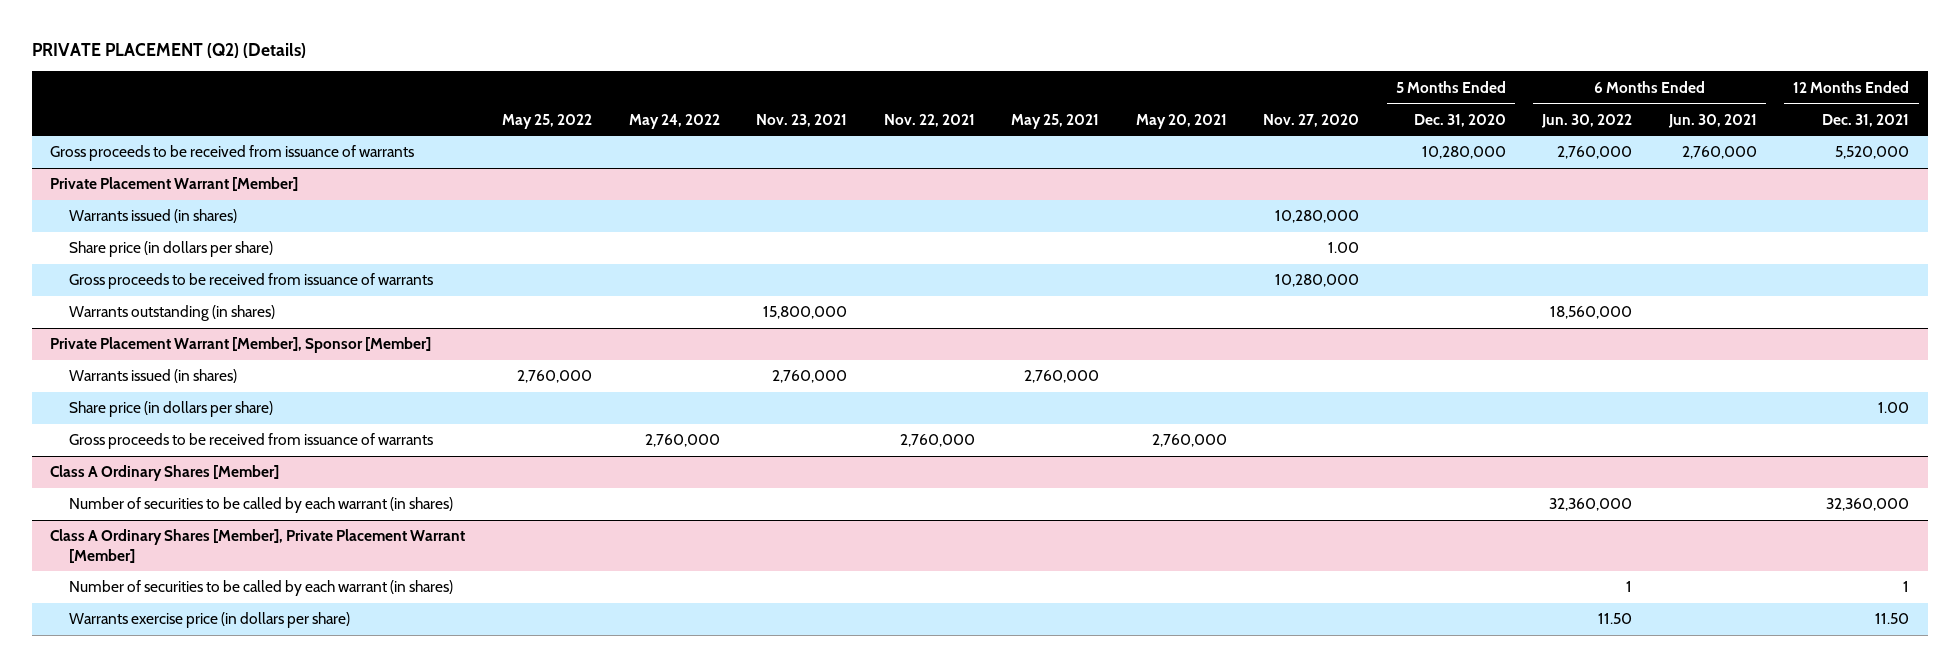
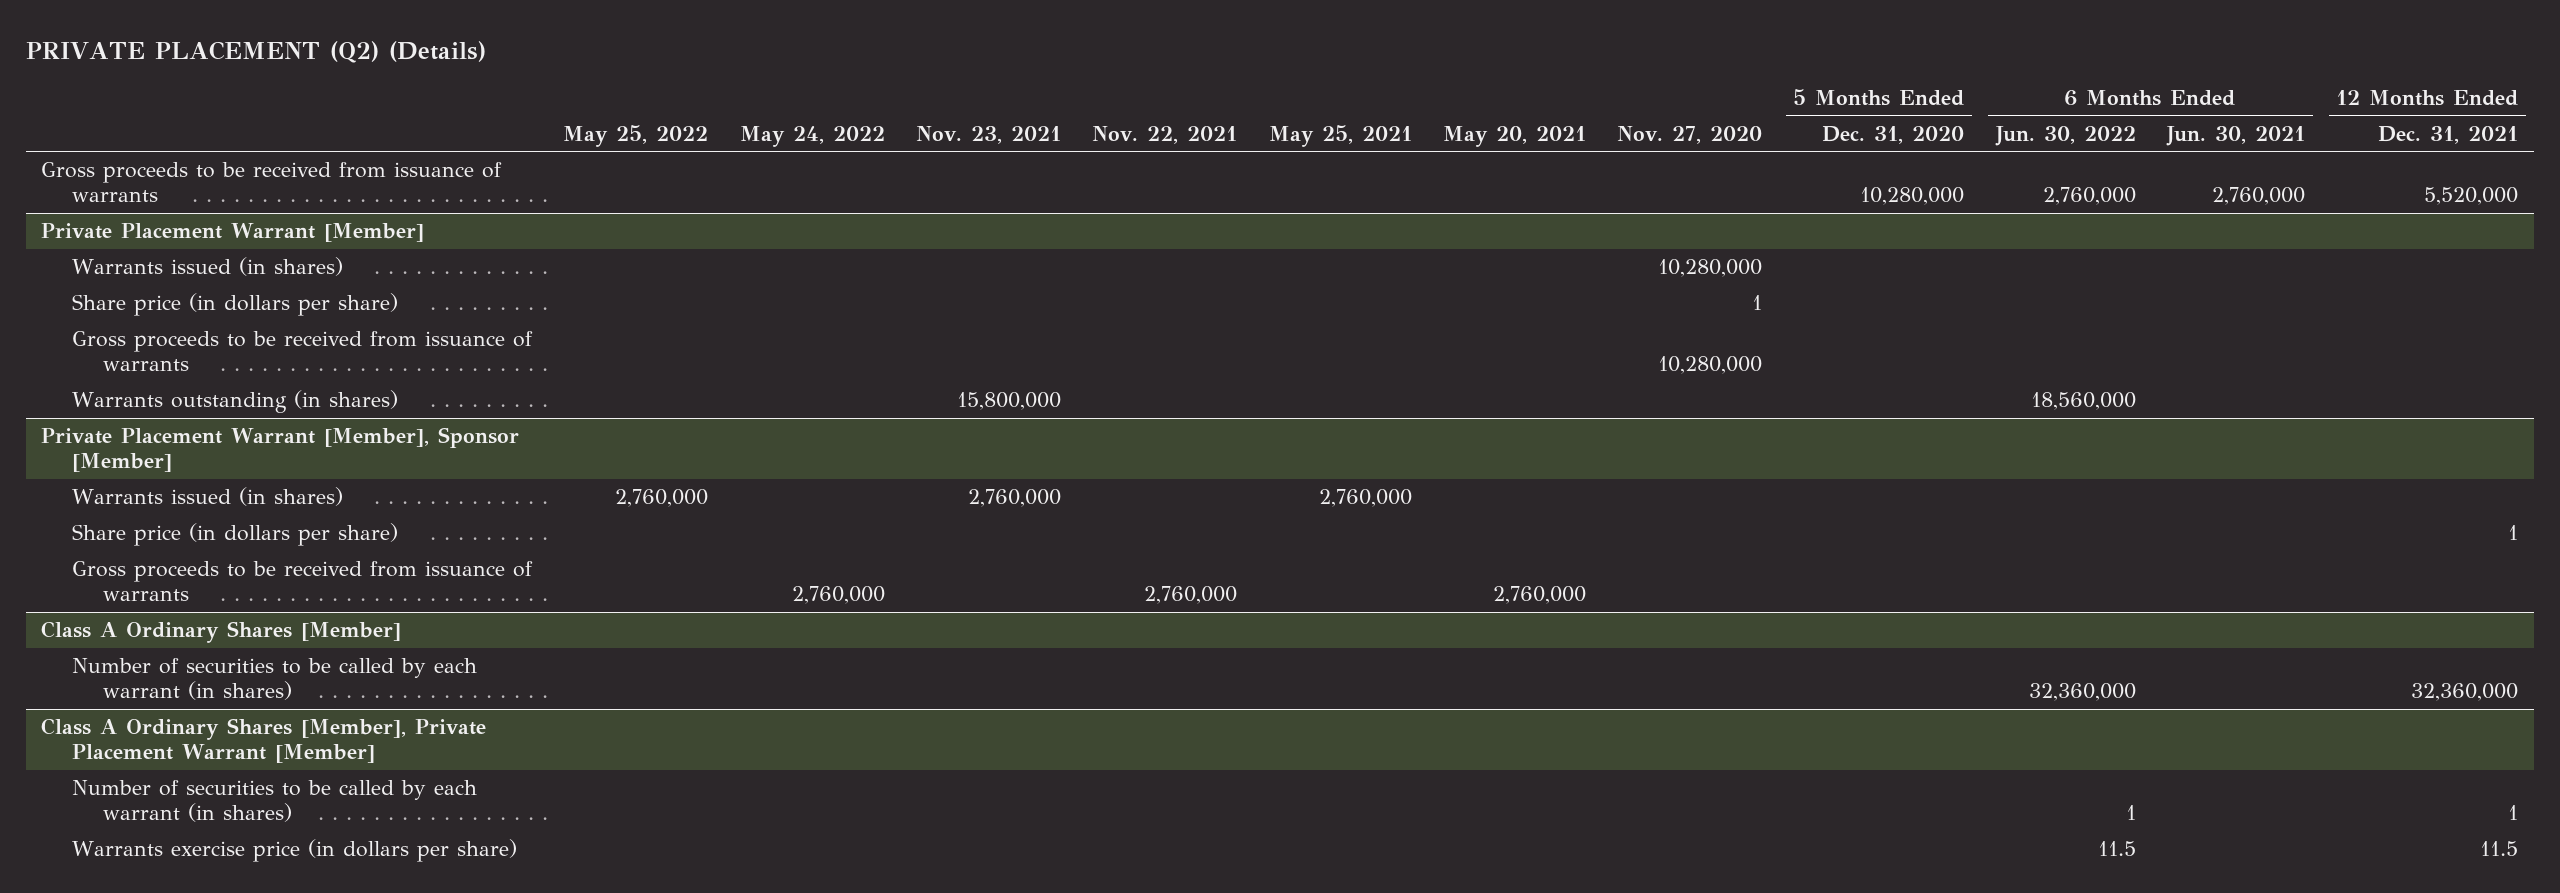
@ Private Placement Warrant [Member]
- Share price (in dollars per share) | | | | | | | 1.00 | | | |
+ Share price (in dollars per share) | | | | | | | 1 | | | |
@ Private Placement Warrant [Member], Sponsor [Member]
- Share price (in dollars per share) | | | | | | | | | | | 1.00
+ Share price (in dollars per share) | | | | | | | | | | | 1
@ Class A Ordinary Shares [Member], Private Placement Warrant [Member]
- Warrants exercise price (in dollars per share) | | | | | | | | | 11.50 | | 11.50
+ Warrants exercise price (in dollars per share) | | | | | | | | | 11.5 | | 11.5

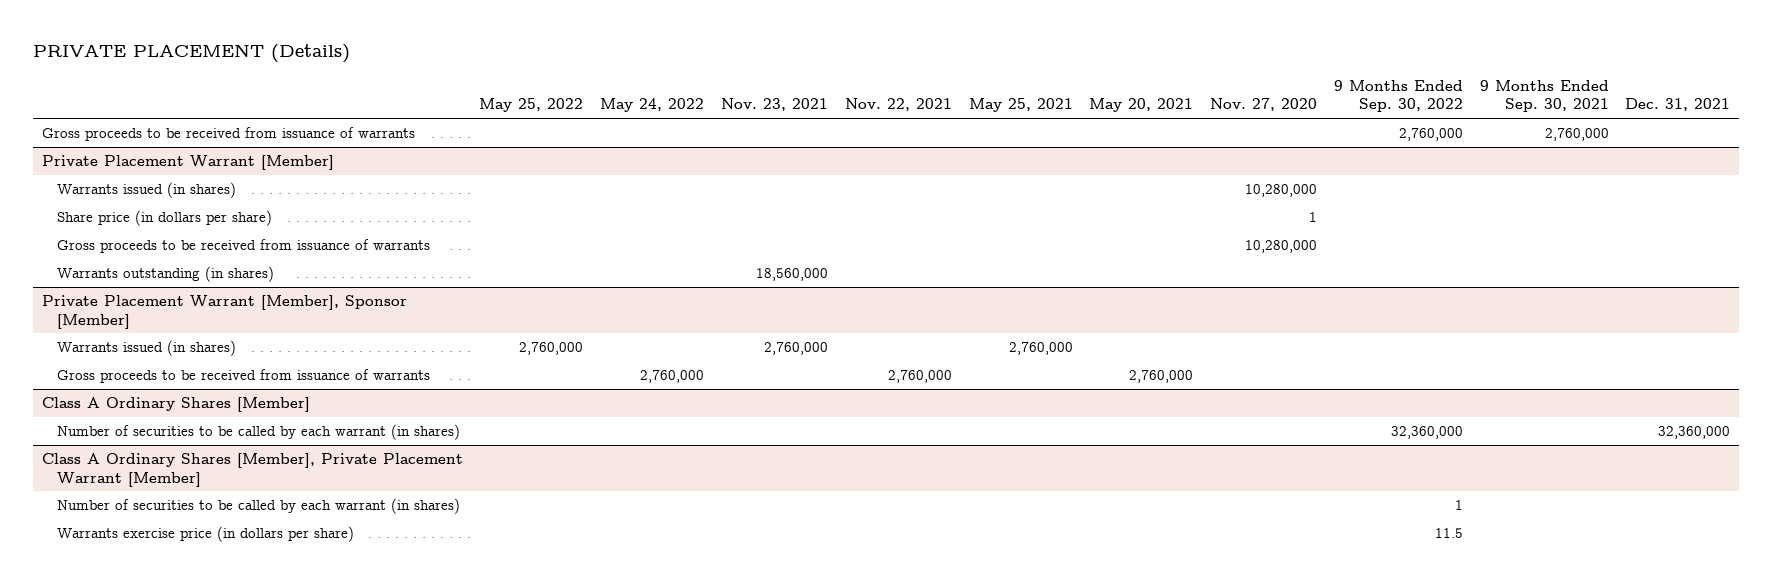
- PRIVATE PLACEMENT (Q2) (Details)
+ PRIVATE PLACEMENT (Details)
- | May 25, 2022 | May 24, 2022 | Nov. 23, 2021 | Nov. 22, 2021 | May 25, 2021 | May 20, 2021 | Nov. 27, 2020 | 5 Months Ended Dec. 31, 2020 | 6 Months Ended Jun. 30, 2022 | 6 Months Ended Jun. 30, 2021 | 12 Months Ended Dec. 31, 2021
+ | May 25, 2022 | May 24, 2022 | Nov. 23, 2021 | Nov. 22, 2021 | May 25, 2021 | May 20, 2021 | Nov. 27, 2020 | 9 Months Ended Sep. 30, 2022 | 9 Months Ended Sep. 30, 2021 | Dec. 31, 2021
@ Private Placement Warrant [Member]
- Warrants outstanding (in shares) | | | 15,800,000 | | | | | | 18,560,000 | |
+ Warrants outstanding (in shares) | | | 18,560,000 | | | | | | |
@ Private Placement Warrant [Member], Sponsor [Member]
- Share price (in dollars per share) | | | | | | | | | | | 1

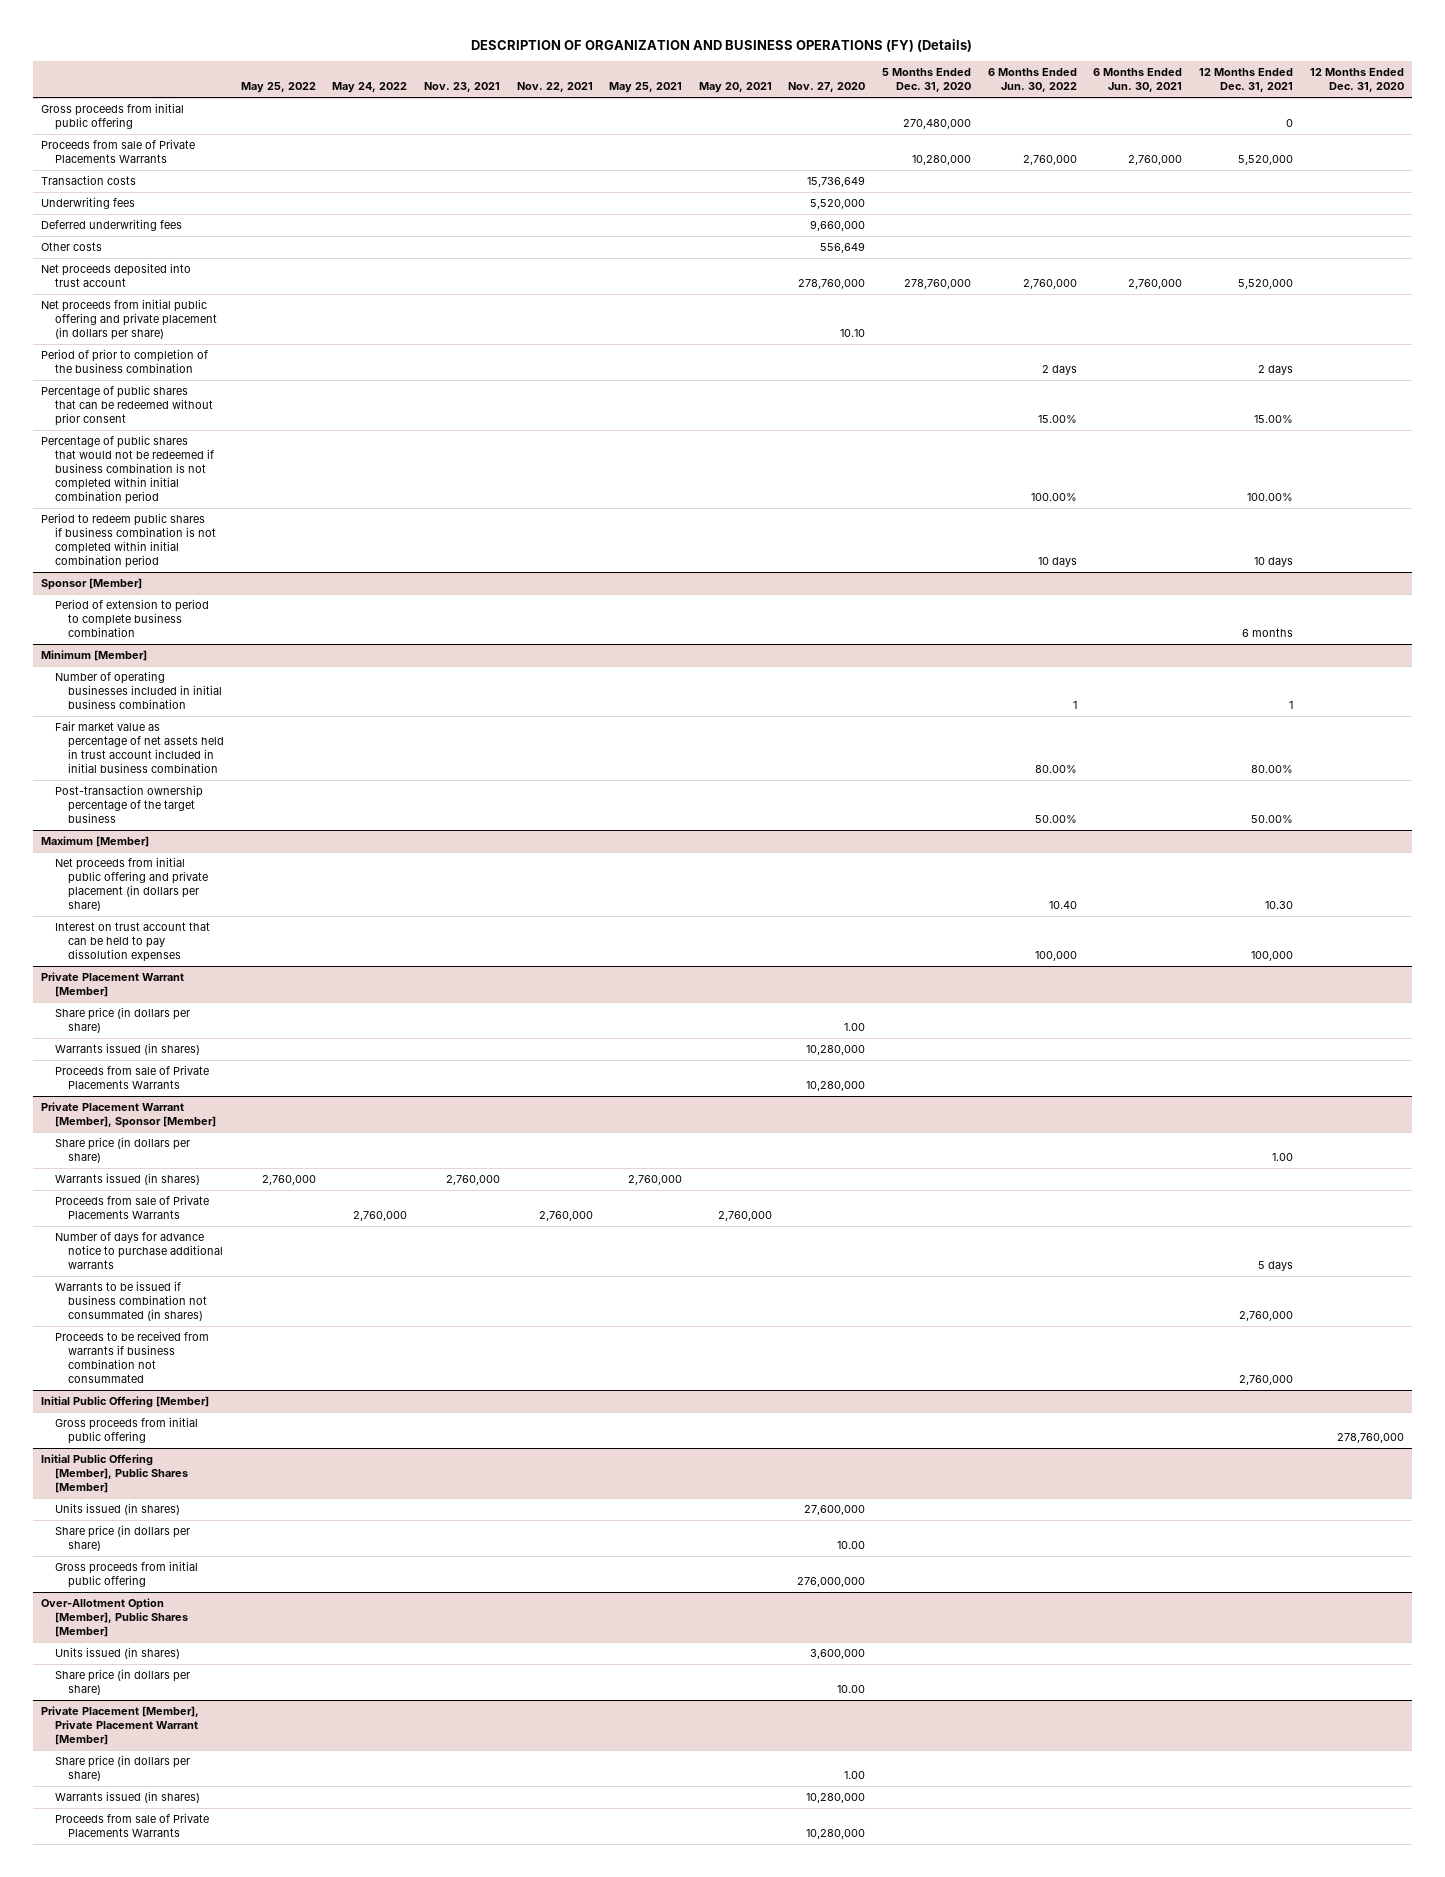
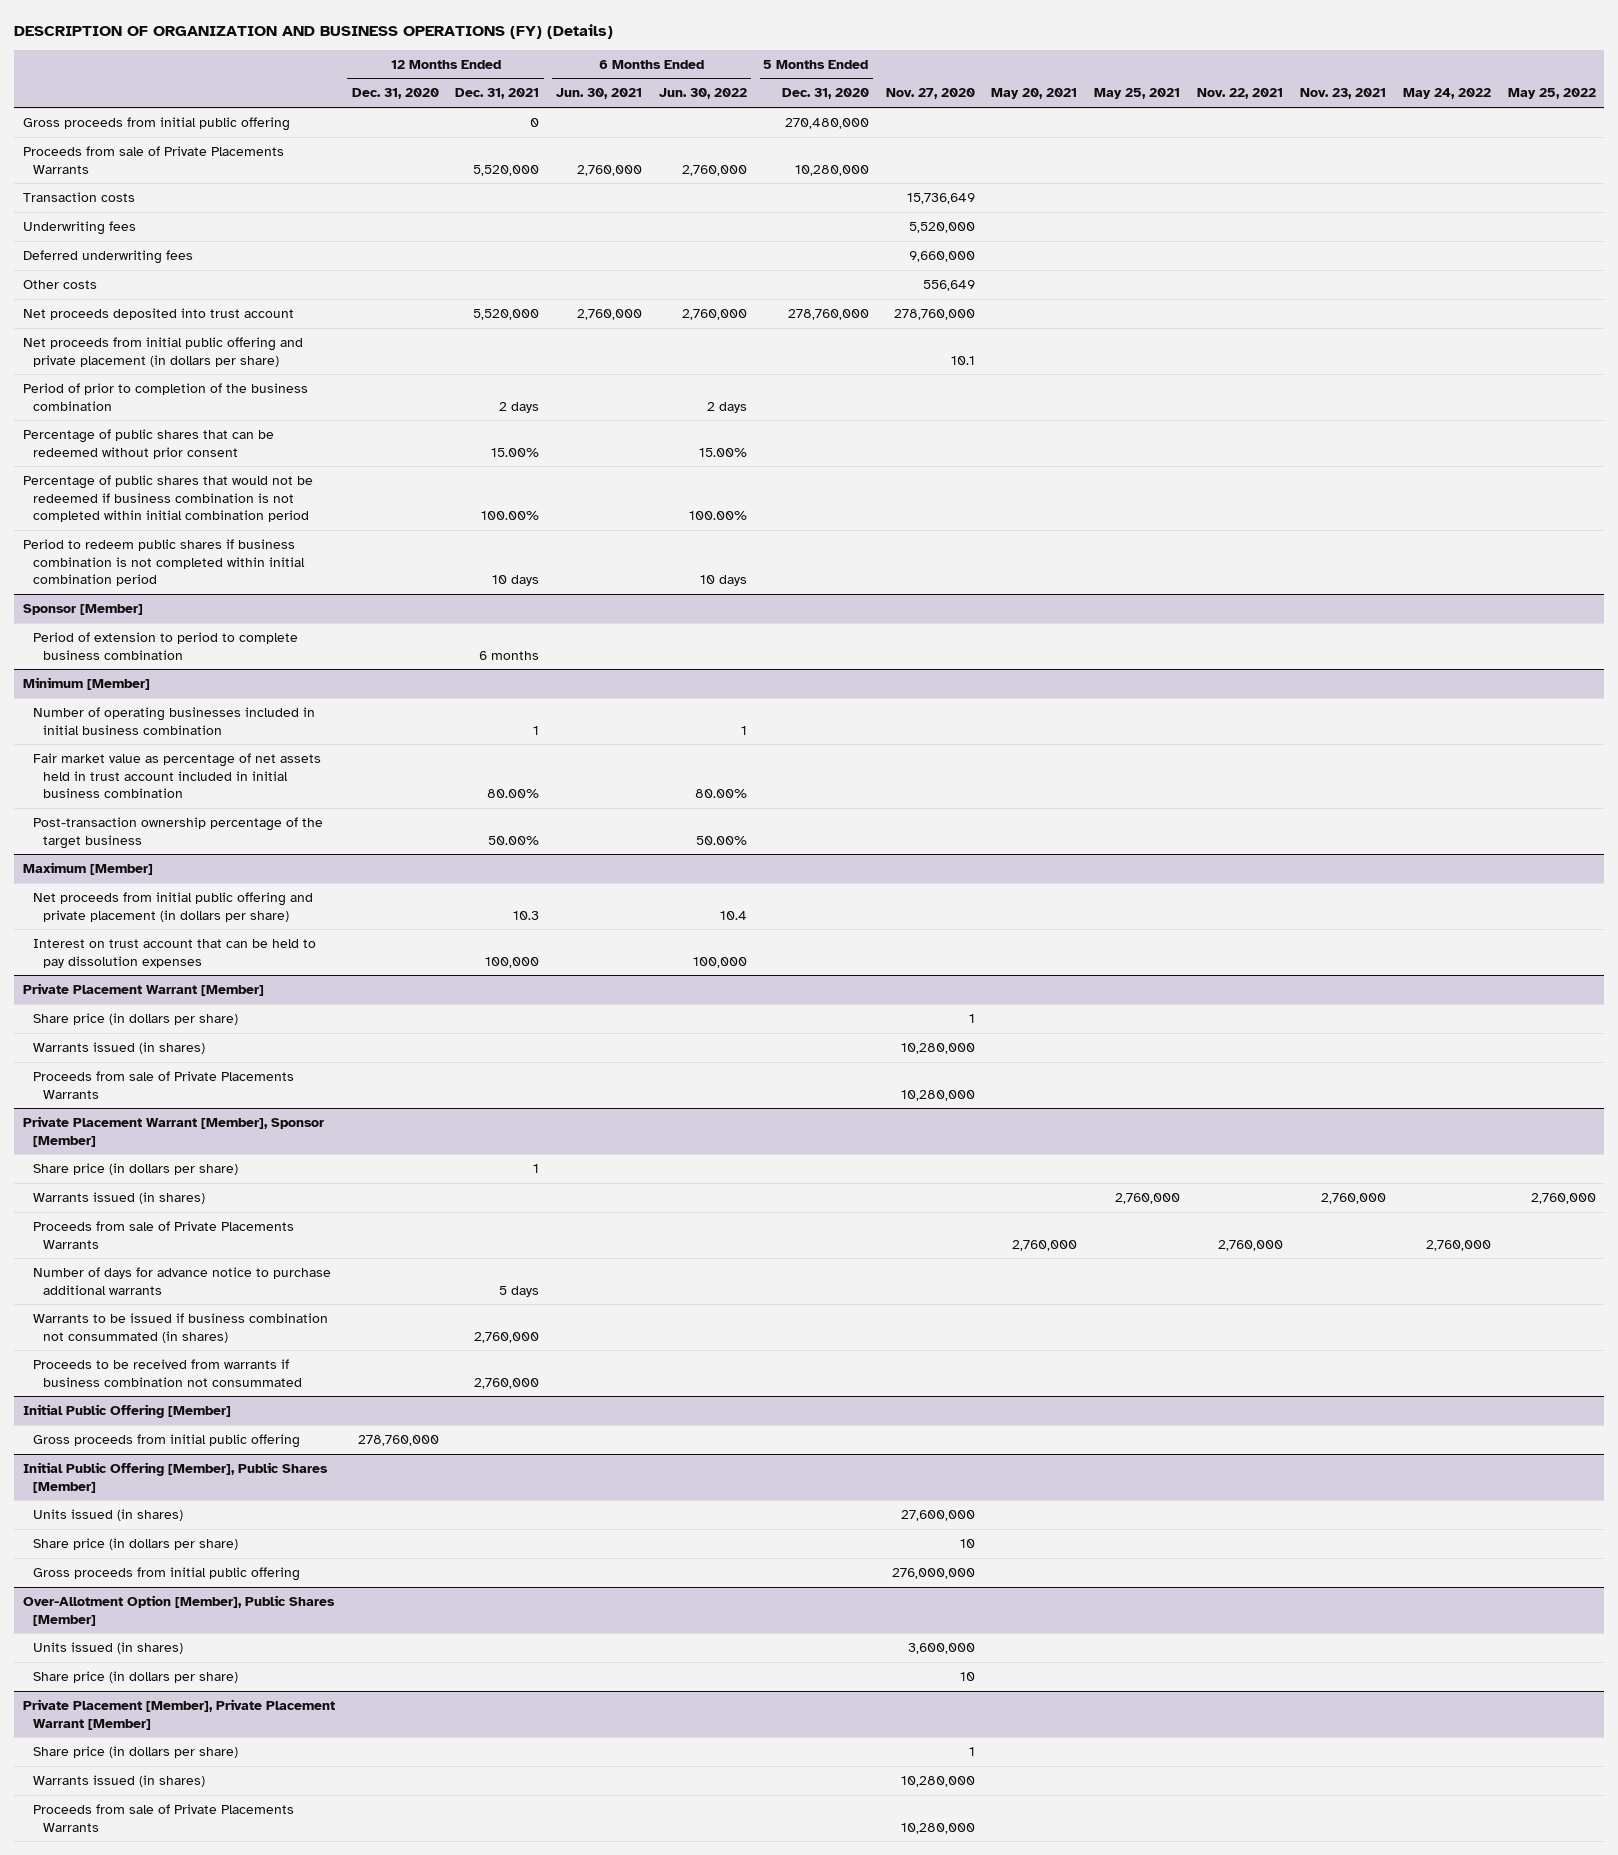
- | May 25, 2022 | May 24, 2022 | Nov. 23, 2021 | Nov. 22, 2021 | May 25, 2021 | May 20, 2021 | Nov. 27, 2020 | 5 Months Ended Dec. 31, 2020 | 6 Months Ended Jun. 30, 2022 | 6 Months Ended Jun. 30, 2021 | 12 Months Ended Dec. 31, 2021 | 12 Months Ended Dec. 31, 2020
+ | 12 Months Ended Dec. 31, 2020 | 12 Months Ended Dec. 31, 2021 | 6 Months Ended Jun. 30, 2021 | 6 Months Ended Jun. 30, 2022 | 5 Months Ended Dec. 31, 2020 | Nov. 27, 2020 | May 20, 2021 | May 25, 2021 | Nov. 22, 2021 | Nov. 23, 2021 | May 24, 2022 | May 25, 2022
- Net proceeds from initial public offering and private placement (in dollars per share) | | | | | | | 10.10 | | | | |
+ Net proceeds from initial public offering and private placement (in dollars per share) | | | | | | 10.1 | | | | | |
@ Maximum [Member]
- Net proceeds from initial public offering and private placement (in dollars per share) | | | | | | | | | 10.40 | | 10.30 |
+ Net proceeds from initial public offering and private placement (in dollars per share) | | 10.3 | | 10.4 | | | | | | | |
@ Private Placement Warrant [Member]
- Share price (in dollars per share) | | | | | | | 1.00 | | | | |
+ Share price (in dollars per share) | | | | | | 1 | | | | | |
@ Private Placement Warrant [Member], Sponsor [Member]
- Share price (in dollars per share) | | | | | | | | | | | 1.00 |
+ Share price (in dollars per share) | | 1 | | | | | | | | | |
@ Initial Public Offering [Member], Public Shares [Member]
- Share price (in dollars per share) | | | | | | | 10.00 | | | | |
+ Share price (in dollars per share) | | | | | | 10 | | | | | |
@ Over-Allotment Option [Member], Public Shares [Member]
- Share price (in dollars per share) | | | | | | | 10.00 | | | | |
+ Share price (in dollars per share) | | | | | | 10 | | | | | |
@ Private Placement [Member], Private Placement Warrant [Member]
- Share price (in dollars per share) | | | | | | | 1.00 | | | | |
+ Share price (in dollars per share) | | | | | | 1 | | | | | |

